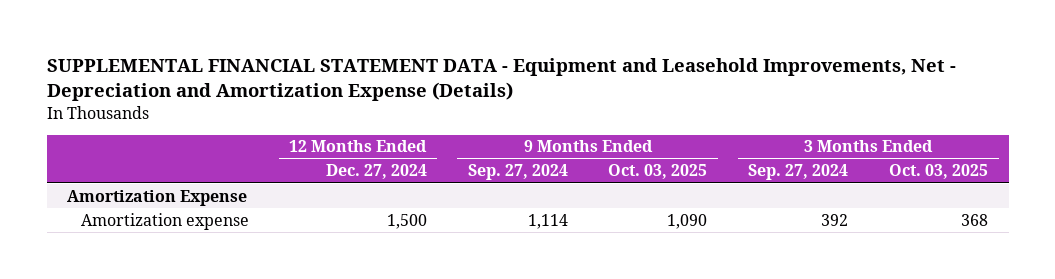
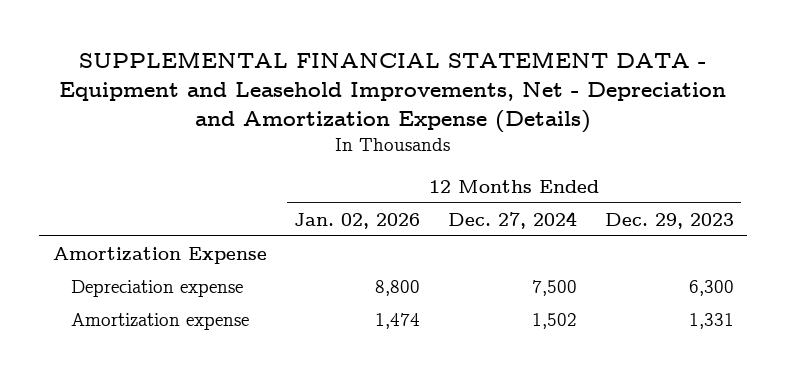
- | 12 Months Ended Dec. 27, 2024 | 9 Months Ended Sep. 27, 2024 | 9 Months Ended Oct. 03, 2025 | 3 Months Ended Sep. 27, 2024 | 3 Months Ended Oct. 03, 2025
+ | 12 Months Ended Jan. 02, 2026 | 12 Months Ended Dec. 27, 2024 | 12 Months Ended Dec. 29, 2023
- Amortization expense | 1,500 | 1,114 | 1,090 | 392 | 368
+ Depreciation expense | 8,800 | 7,500 | 6,300
+ Amortization expense | 1,474 | 1,502 | 1,331

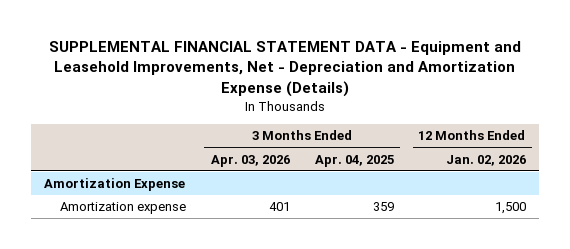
- | 12 Months Ended Jan. 02, 2026 | 12 Months Ended Dec. 27, 2024 | 12 Months Ended Dec. 29, 2023
+ | 3 Months Ended Apr. 03, 2026 | 3 Months Ended Apr. 04, 2025 | 12 Months Ended Jan. 02, 2026
- Depreciation expense | 8,800 | 7,500 | 6,300
- Amortization expense | 1,474 | 1,502 | 1,331
+ Amortization expense | 401 | 359 | 1,500

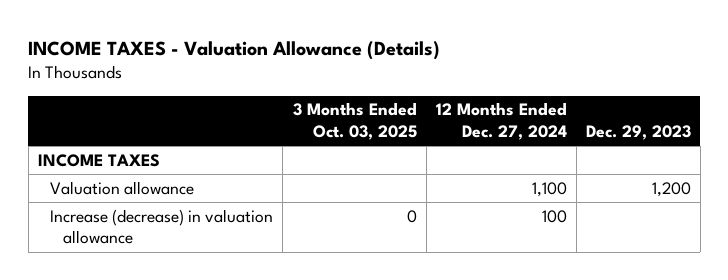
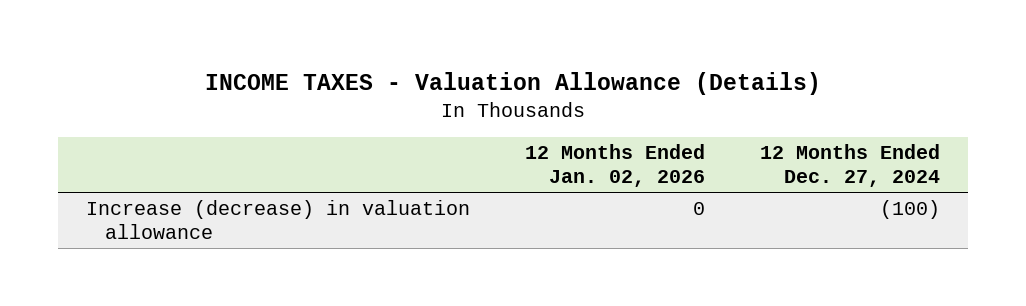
- | 3 Months Ended Oct. 03, 2025 | 12 Months Ended Dec. 27, 2024 | Dec. 29, 2023
+ | 12 Months Ended Jan. 02, 2026 | 12 Months Ended Dec. 27, 2024
- INCOME TAXES
- Valuation allowance | | 1,100 | 1,200
- Increase (decrease) in valuation allowance | 0 | 100 |
+ Increase (decrease) in valuation allowance | 0 | (100)

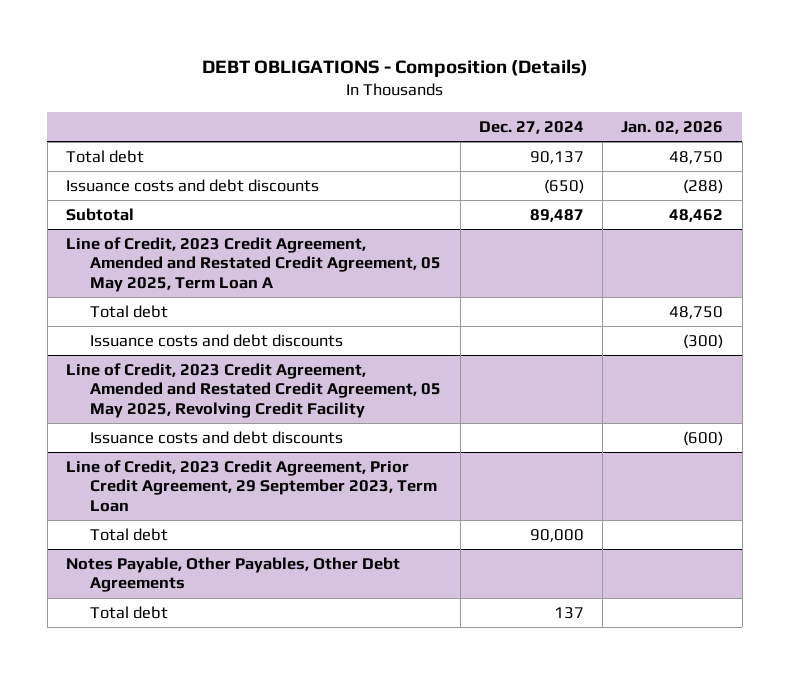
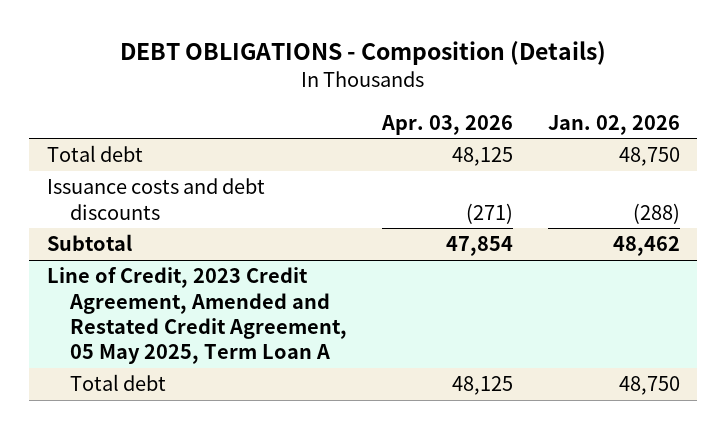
- | Dec. 27, 2024 | Jan. 02, 2026
+ | Apr. 03, 2026 | Jan. 02, 2026
@ Line of Credit, 2023 Credit Agreement, Amended and Restated Credit Agreement, 05 May 2025, Term Loan A
- Issuance costs and debt discounts | | (300)
- Line of Credit, 2023 Credit Agreement, Amended and Restated Credit Agreement, 05 May 2025, Revolving Credit Facility
- Issuance costs and debt discounts | | (600)
- Line of Credit, 2023 Credit Agreement, Prior Credit Agreement, 29 September 2023, Term Loan
- Total debt | 90,000 |
- Notes Payable, Other Payables, Other Debt Agreements
- Total debt | 137 |

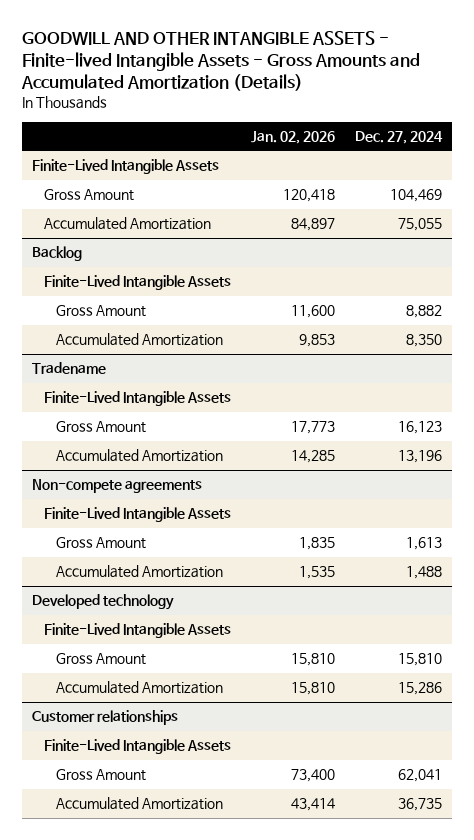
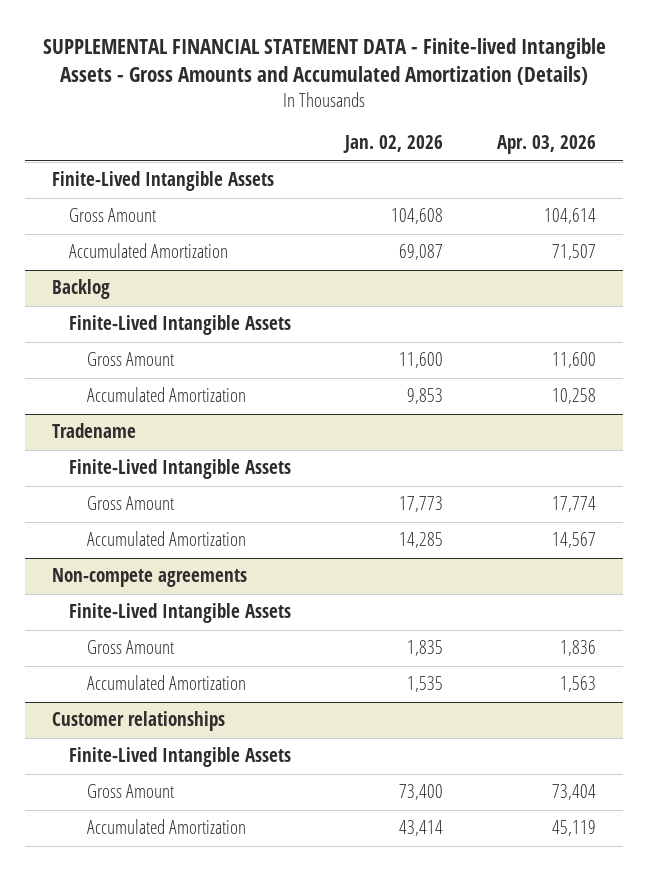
- GOODWILL AND OTHER INTANGIBLE ASSETS - Finite-lived Intangible Assets - Gross Amounts and Accumulated Amortization (Details)
+ SUPPLEMENTAL FINANCIAL STATEMENT DATA - Finite-lived Intangible Assets - Gross Amounts and Accumulated Amortization (Details)
- | Jan. 02, 2026 | Dec. 27, 2024
+ | Jan. 02, 2026 | Apr. 03, 2026
- Gross Amount | 120,418 | 104,469
- Accumulated Amortization | 84,897 | 75,055
+ Gross Amount | 104,608 | 104,614
+ Accumulated Amortization | 69,087 | 71,507
- Developed technology
- Finite-Lived Intangible Assets
- Gross Amount | 15,810 | 15,810
- Accumulated Amortization | 15,810 | 15,286

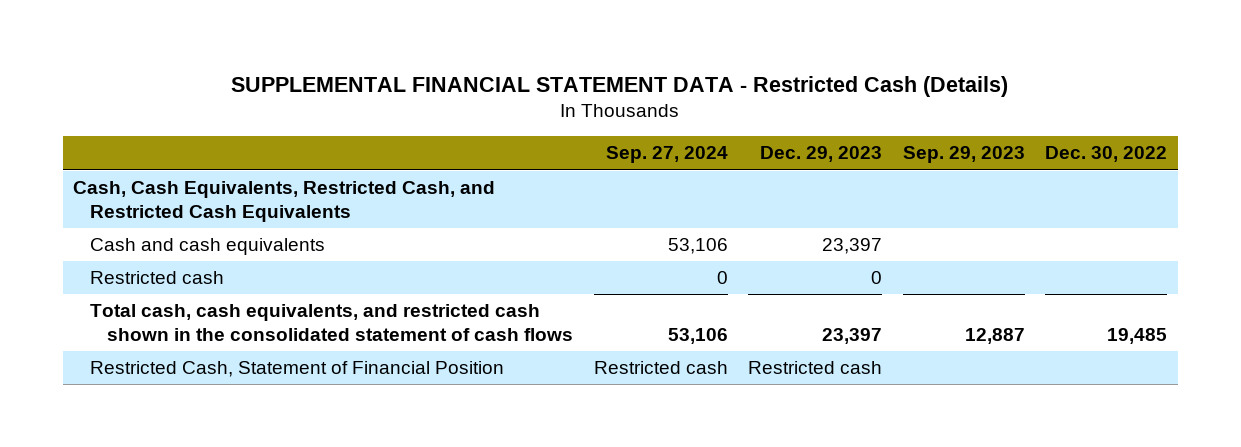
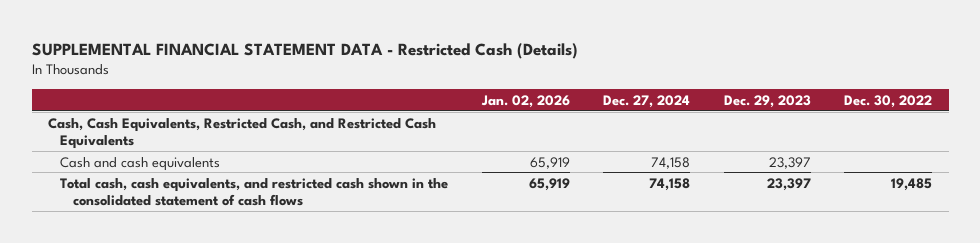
- | Sep. 27, 2024 | Dec. 29, 2023 | Sep. 29, 2023 | Dec. 30, 2022
+ | Jan. 02, 2026 | Dec. 27, 2024 | Dec. 29, 2023 | Dec. 30, 2022
- Restricted cash | 0 | 0 | |
- Restricted Cash, Statement of Financial Position | Restricted cash | Restricted cash | |

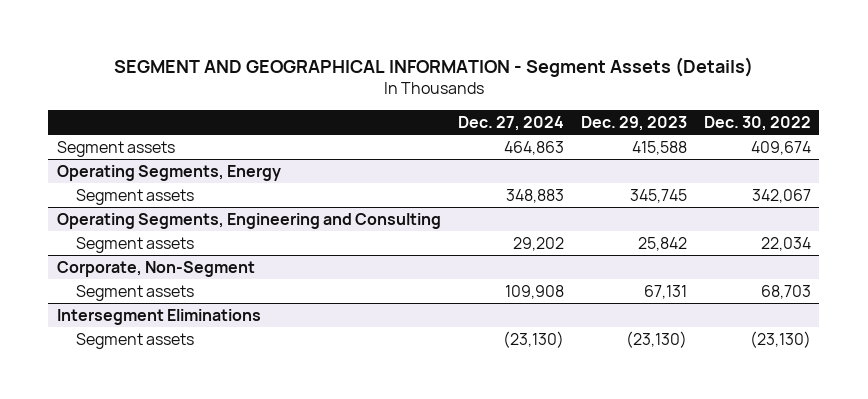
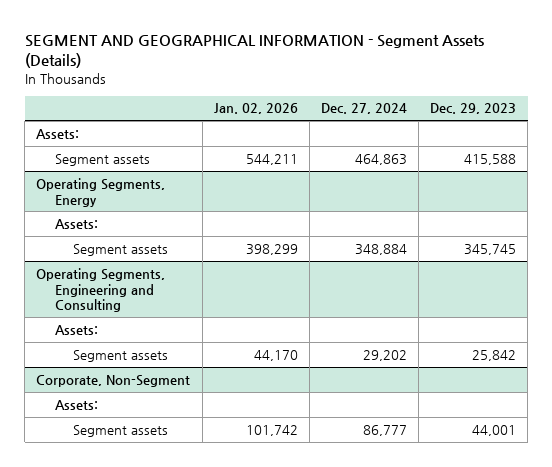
- | Dec. 27, 2024 | Dec. 29, 2023 | Dec. 30, 2022
+ | Jan. 02, 2026 | Dec. 27, 2024 | Dec. 29, 2023
+ Assets:
@ Operating Segments, Energy
- Segment assets | 348,883 | 345,745 | 342,067
+ Assets:
+ Segment assets | 398,299 | 348,884 | 345,745
@ Operating Segments, Engineering and Consulting
+ Assets:
@ Corporate, Non-Segment
- Segment assets | 109,908 | 67,131 | 68,703
- Intersegment Eliminations
- Segment assets | (23,130) | (23,130) | (23,130)
@ Corporate, Non-Segment
+ Assets:
+ Segment assets | 101,742 | 86,777 | 44,001

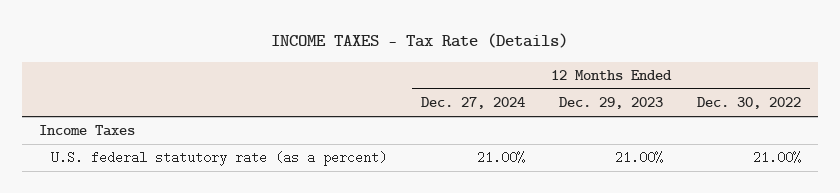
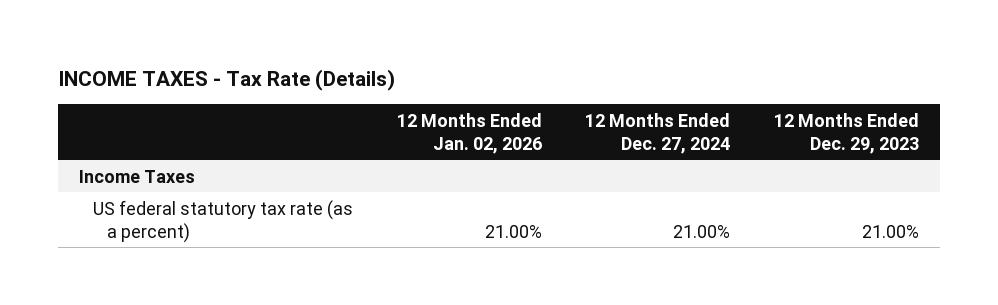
- | 12 Months Ended Dec. 27, 2024 | 12 Months Ended Dec. 29, 2023 | 12 Months Ended Dec. 30, 2022
+ | 12 Months Ended Jan. 02, 2026 | 12 Months Ended Dec. 27, 2024 | 12 Months Ended Dec. 29, 2023
- U.S. federal statutory rate (as a percent) | 21.00% | 21.00% | 21.00%
+ US federal statutory tax rate (as a percent) | 21.00% | 21.00% | 21.00%

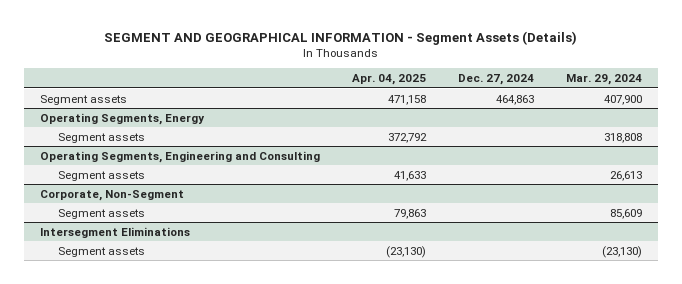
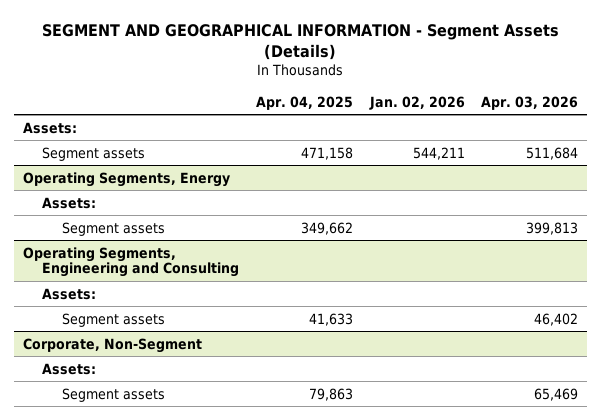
- | Apr. 04, 2025 | Dec. 27, 2024 | Mar. 29, 2024
+ | Apr. 04, 2025 | Jan. 02, 2026 | Apr. 03, 2026
+ Assets:
@ Operating Segments, Energy
- Segment assets | 372,792 | | 318,808
+ Assets:
+ Segment assets | 349,662 | | 399,813
@ Operating Segments, Engineering and Consulting
+ Assets:
@ Corporate, Non-Segment
+ Assets:
- Intersegment Eliminations
- Segment assets | (23,130) | | (23,130)

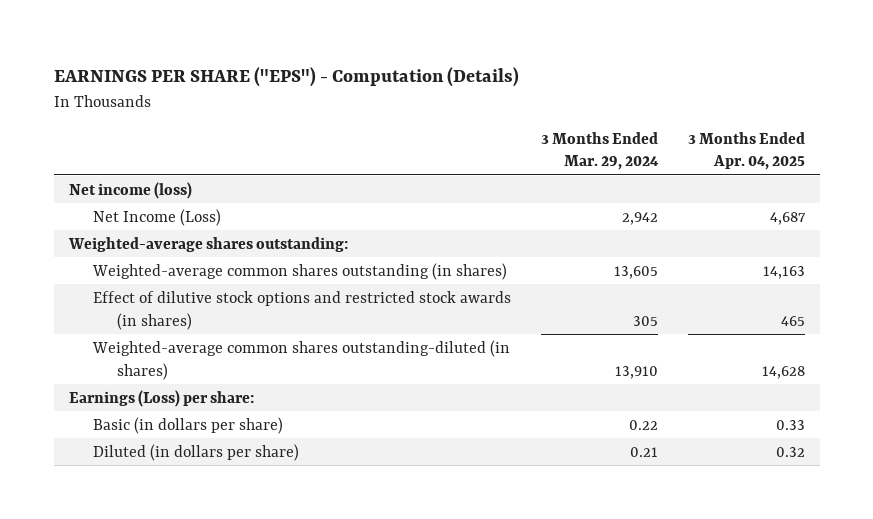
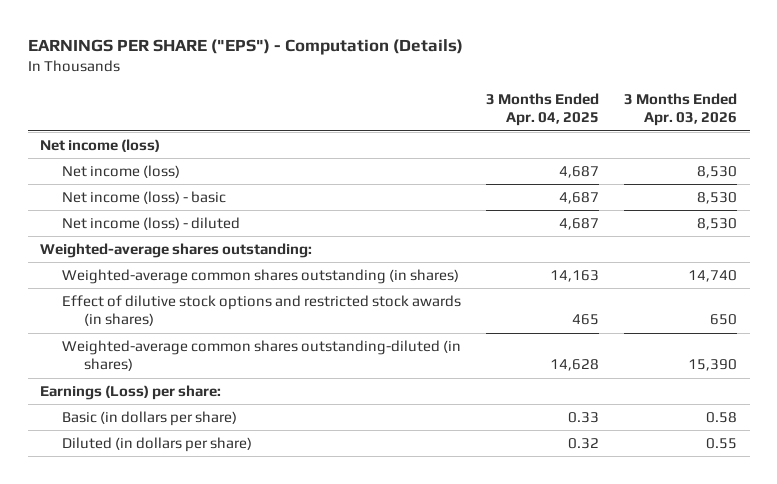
- | 3 Months Ended Mar. 29, 2024 | 3 Months Ended Apr. 04, 2025
+ | 3 Months Ended Apr. 04, 2025 | 3 Months Ended Apr. 03, 2026
- Net Income (Loss) | 2,942 | 4,687
+ Net income (loss) | 4,687 | 8,530
+ Net income (loss) - basic | 4,687 | 8,530
+ Net income (loss) - diluted | 4,687 | 8,530

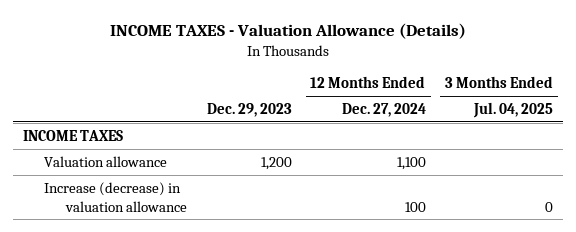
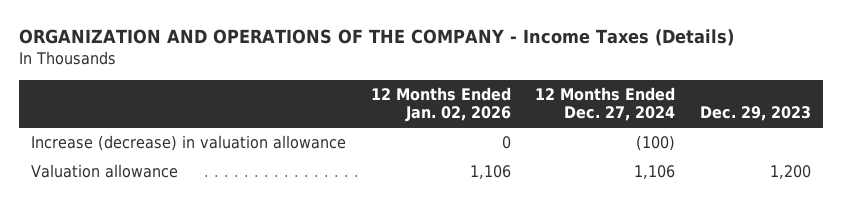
- INCOME TAXES - Valuation Allowance (Details)
+ ORGANIZATION AND OPERATIONS OF THE COMPANY - Income Taxes (Details)
- | Dec. 29, 2023 | 12 Months Ended Dec. 27, 2024 | 3 Months Ended Jul. 04, 2025
+ | 12 Months Ended Jan. 02, 2026 | 12 Months Ended Dec. 27, 2024 | Dec. 29, 2023
- INCOME TAXES
- Valuation allowance | 1,200 | 1,100 |
- Increase (decrease) in valuation allowance | | 100 | 0
+ Increase (decrease) in valuation allowance | 0 | (100) |
+ Valuation allowance | 1,106 | 1,106 | 1,200

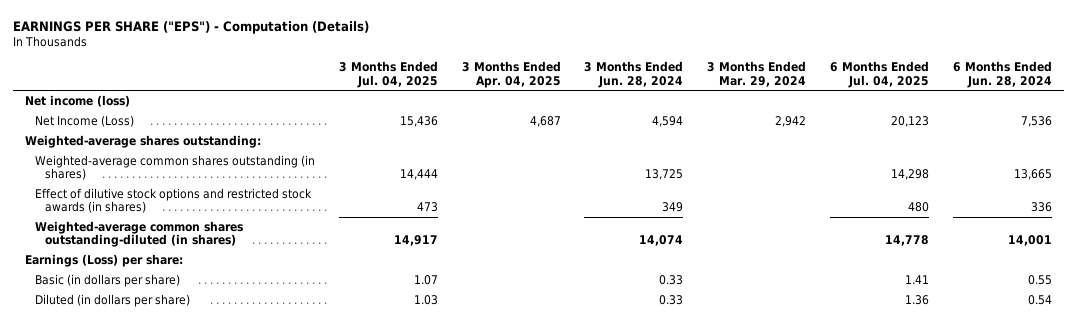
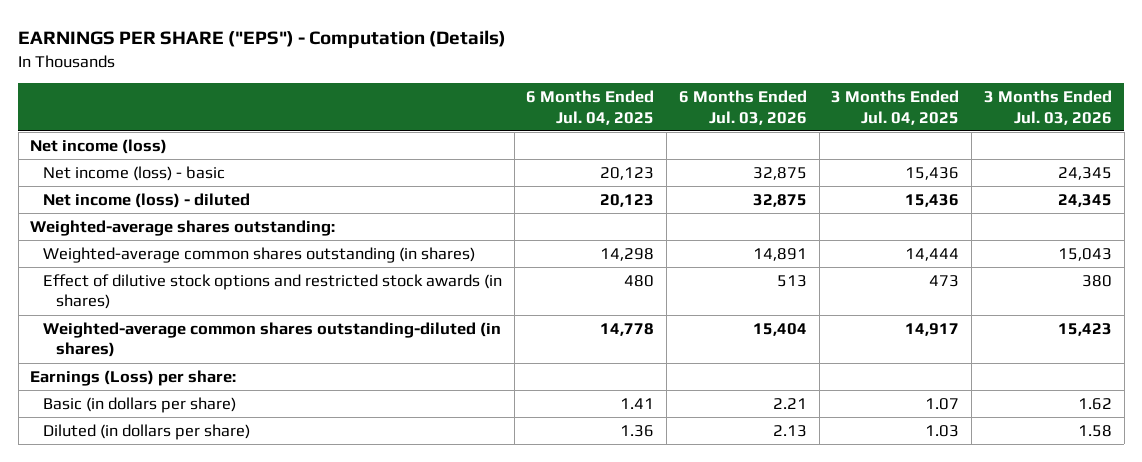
- | 3 Months Ended Jul. 04, 2025 | 3 Months Ended Apr. 04, 2025 | 3 Months Ended Jun. 28, 2024 | 3 Months Ended Mar. 29, 2024 | 6 Months Ended Jul. 04, 2025 | 6 Months Ended Jun. 28, 2024
+ | 6 Months Ended Jul. 04, 2025 | 6 Months Ended Jul. 03, 2026 | 3 Months Ended Jul. 04, 2025 | 3 Months Ended Jul. 03, 2026
- Net Income (Loss) | 15,436 | 4,687 | 4,594 | 2,942 | 20,123 | 7,536
+ Net income (loss) - basic | 20,123 | 32,875 | 15,436 | 24,345
+ Net income (loss) - diluted | 20,123 | 32,875 | 15,436 | 24,345

